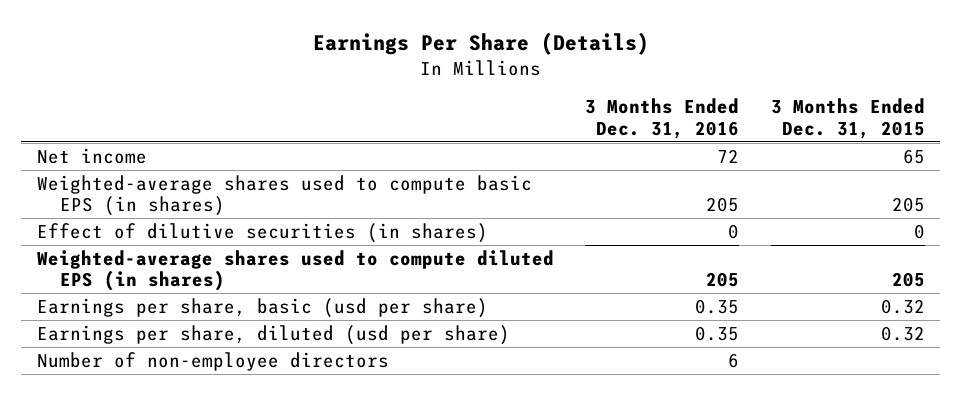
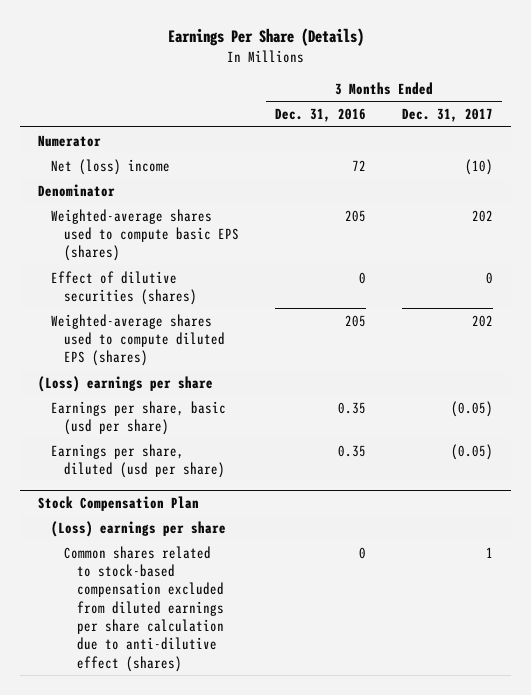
- | 3 Months Ended Dec. 31, 2016 | 3 Months Ended Dec. 31, 2015
+ | 3 Months Ended Dec. 31, 2016 | 3 Months Ended Dec. 31, 2017
- Net income | 72 | 65
- Weighted-average shares used to compute basic EPS (in shares) | 205 | 205
- Effect of dilutive securities (in shares) | 0 | 0
- Weighted-average shares used to compute diluted EPS (in shares) | 205 | 205
+ Numerator
+ Net (loss) income | 72 | (10)
+ Denominator
+ Weighted-average shares used to compute basic EPS (shares) | 205 | 202
+ Effect of dilutive securities (shares) | 0 | 0
+ Weighted-average shares used to compute diluted EPS (shares) | 205 | 202
+ (Loss) earnings per share
- Number of non-employee directors | 6 |
+ Stock Compensation Plan
+ (Loss) earnings per share
+ Common shares related to stock-based compensation excluded from diluted earnings per share calculation due to anti-dilutive effect (shares) | 0 | 1

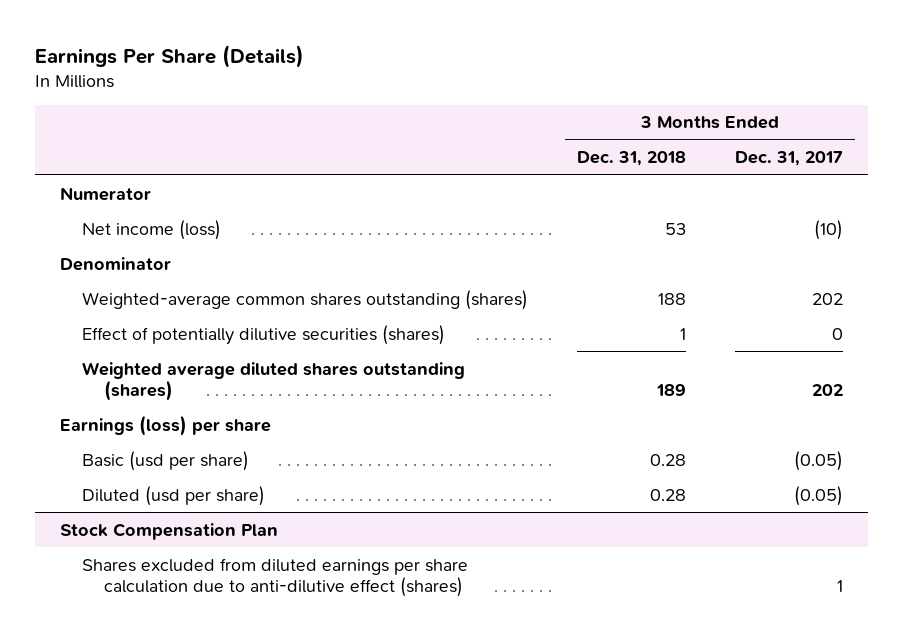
- | 3 Months Ended Dec. 31, 2016 | 3 Months Ended Dec. 31, 2017
+ | 3 Months Ended Dec. 31, 2018 | 3 Months Ended Dec. 31, 2017
- Net (loss) income | 72 | (10)
+ Net income (loss) | 53 | (10)
- Weighted-average shares used to compute basic EPS (shares) | 205 | 202
- Effect of dilutive securities (shares) | 0 | 0
- Weighted-average shares used to compute diluted EPS (shares) | 205 | 202
- (Loss) earnings per share
- Earnings per share, basic (usd per share) | 0.35 | (0.05)
- Earnings per share, diluted (usd per share) | 0.35 | (0.05)
+ Weighted-average common shares outstanding (shares) | 188 | 202
+ Effect of potentially dilutive securities (shares) | 1 | 0
+ Weighted average diluted shares outstanding (shares) | 189 | 202
+ Earnings (loss) per share
+ Basic (usd per share) | 0.28 | (0.05)
+ Diluted (usd per share) | 0.28 | (0.05)
@ Stock Compensation Plan
- (Loss) earnings per share
- Common shares related to stock-based compensation excluded from diluted earnings per share calculation due to anti-dilutive effect (shares) | 0 | 1
+ Shares excluded from diluted earnings per share calculation due to anti-dilutive effect (shares) | | 1

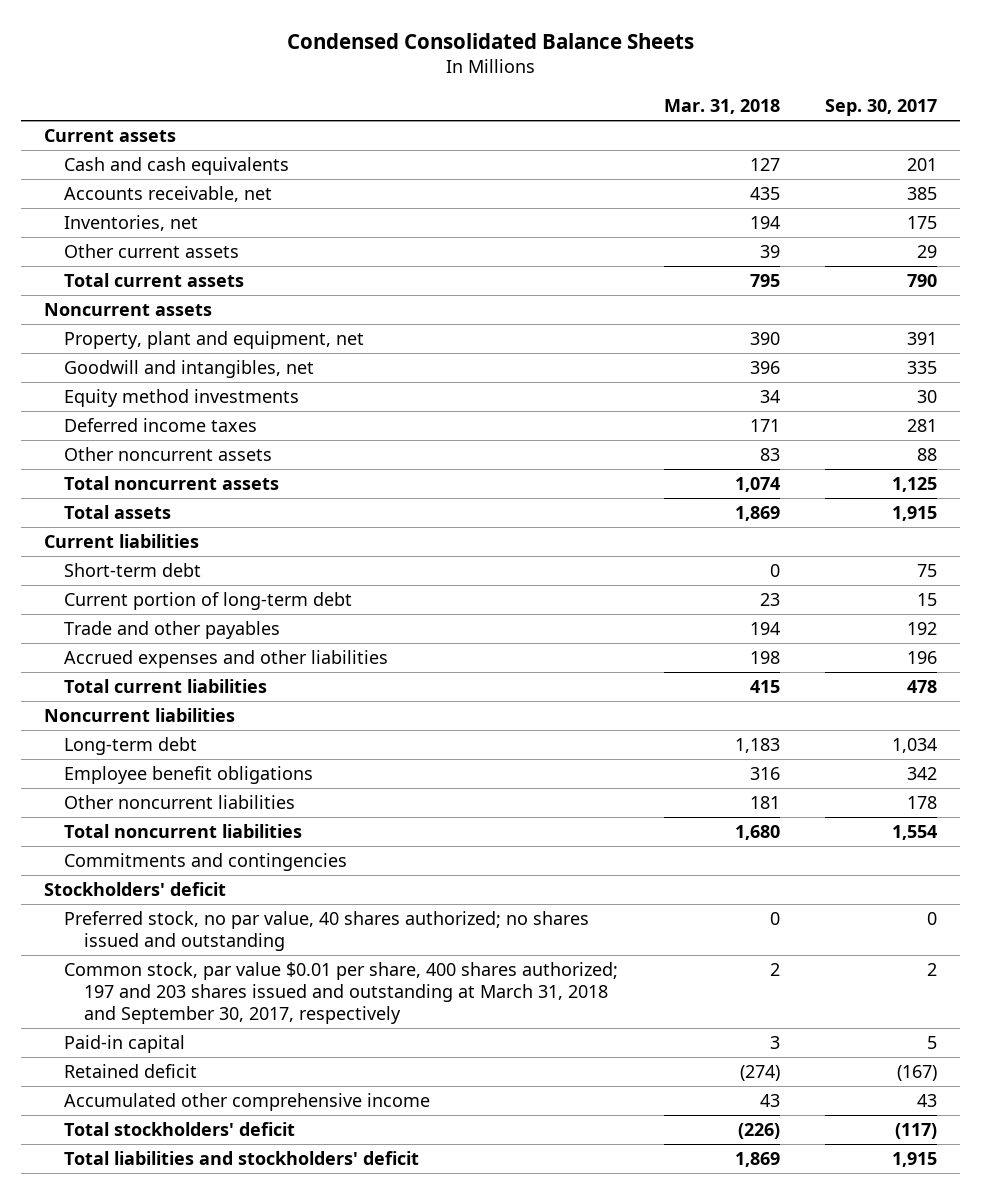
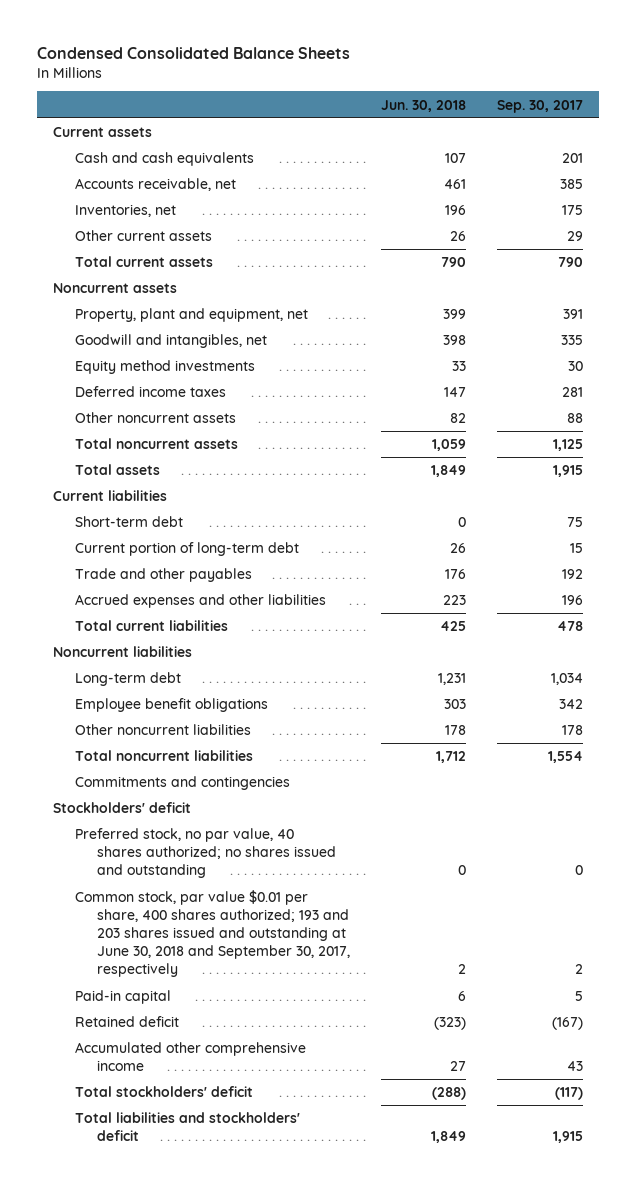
- | Mar. 31, 2018 | Sep. 30, 2017
+ | Jun. 30, 2018 | Sep. 30, 2017
- Common stock, par value $0.01 per share, 400 shares authorized; 197 and 203 shares issued and outstanding at March 31, 2018 and September 30, 2017, respectively | 2 | 2
+ Common stock, par value $0.01 per share, 400 shares authorized; 193 and 203 shares issued and outstanding at June 30, 2018 and September 30, 2017, respectively | 2 | 2

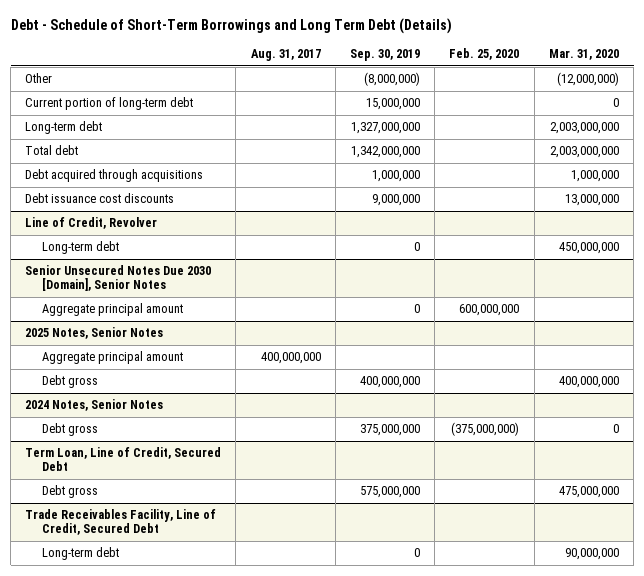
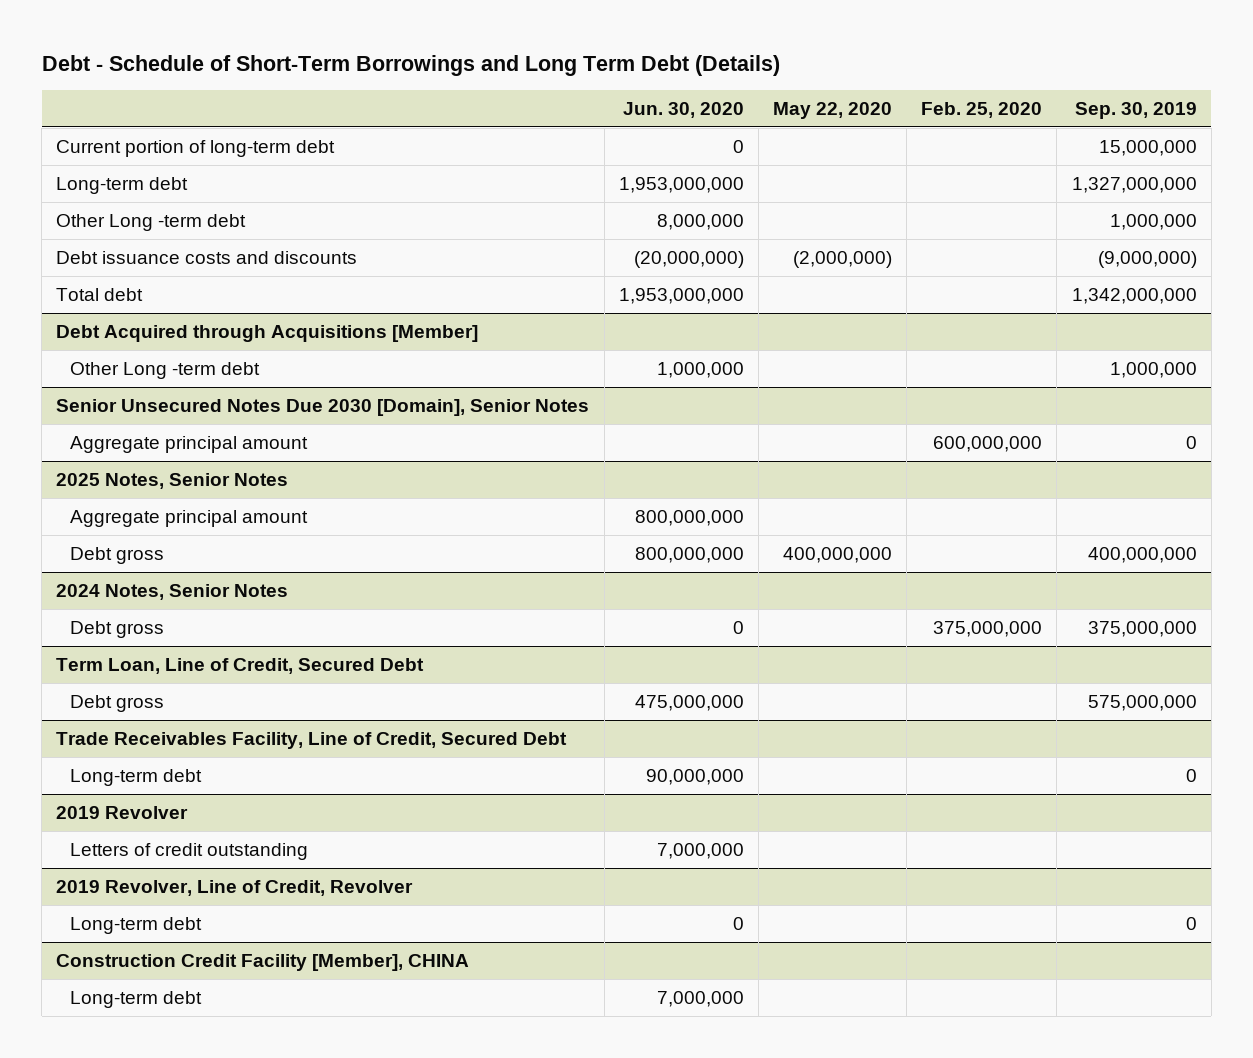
- | Aug. 31, 2017 | Sep. 30, 2019 | Feb. 25, 2020 | Mar. 31, 2020
+ | Jun. 30, 2020 | May 22, 2020 | Feb. 25, 2020 | Sep. 30, 2019
- Other | | (8,000,000) | | (12,000,000)
+ Other Long -term debt | 8,000,000 | | | 1,000,000
+ Debt issuance costs and discounts | (20,000,000) | (2,000,000) | | (9,000,000)
- Debt acquired through acquisitions | | 1,000,000 | | 1,000,000
- Debt issuance cost discounts | | 9,000,000 | | 13,000,000
- Line of Credit, Revolver
- Long-term debt | | 0 | | 450,000,000
+ Debt Acquired through Acquisitions [Member]
+ Other Long -term debt | 1,000,000 | | | 1,000,000
@ 2024 Notes, Senior Notes
- Debt gross | | 375,000,000 | (375,000,000) | 0
+ Debt gross | 0 | | 375,000,000 | 375,000,000
+ 2019 Revolver
+ Letters of credit outstanding | 7,000,000 | | |
+ 2019 Revolver, Line of Credit, Revolver
+ Long-term debt | 0 | | | 0
+ Construction Credit Facility [Member], CHINA
+ Long-term debt | 7,000,000 | | |

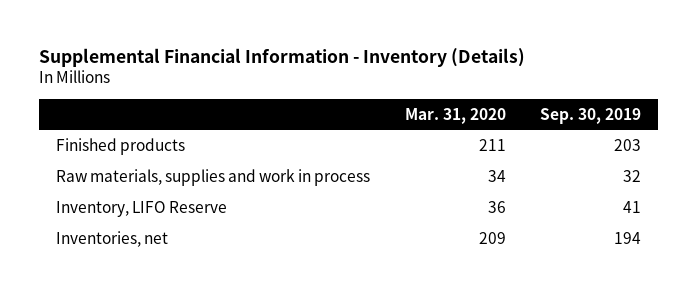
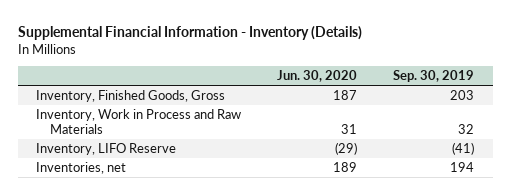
- | Mar. 31, 2020 | Sep. 30, 2019
+ | Jun. 30, 2020 | Sep. 30, 2019
- Finished products | 211 | 203
- Raw materials, supplies and work in process | 34 | 32
- Inventory, LIFO Reserve | 36 | 41
+ Inventory, Finished Goods, Gross | 187 | 203
+ Inventory, Work in Process and Raw Materials | 31 | 32
+ Inventory, LIFO Reserve | (29) | (41)

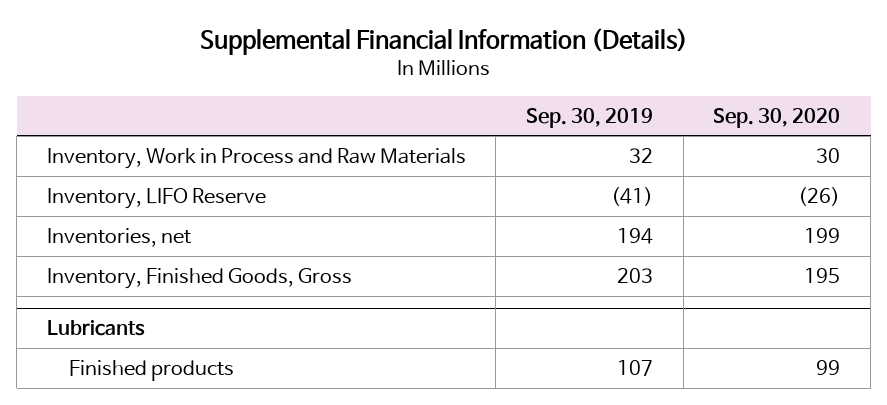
- Supplemental Financial Information - Inventory (Details)
+ Supplemental Financial Information (Details)
- | Jun. 30, 2020 | Sep. 30, 2019
+ | Sep. 30, 2019 | Sep. 30, 2020
moved down: Inventory, Finished Goods, Gross | 203 | 195
+ Lubricants
+ Finished products | 107 | 99

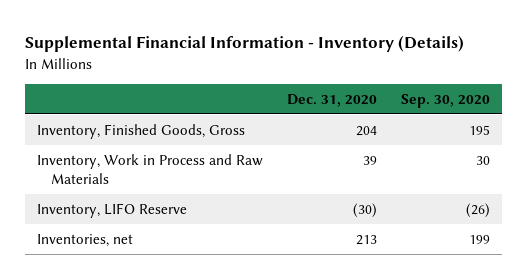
- Supplemental Financial Information (Details)
+ Supplemental Financial Information - Inventory (Details)
- | Sep. 30, 2019 | Sep. 30, 2020
+ | Dec. 31, 2020 | Sep. 30, 2020
moved up: Inventory, Finished Goods, Gross | 204 | 195
- Lubricants
- Finished products | 107 | 99

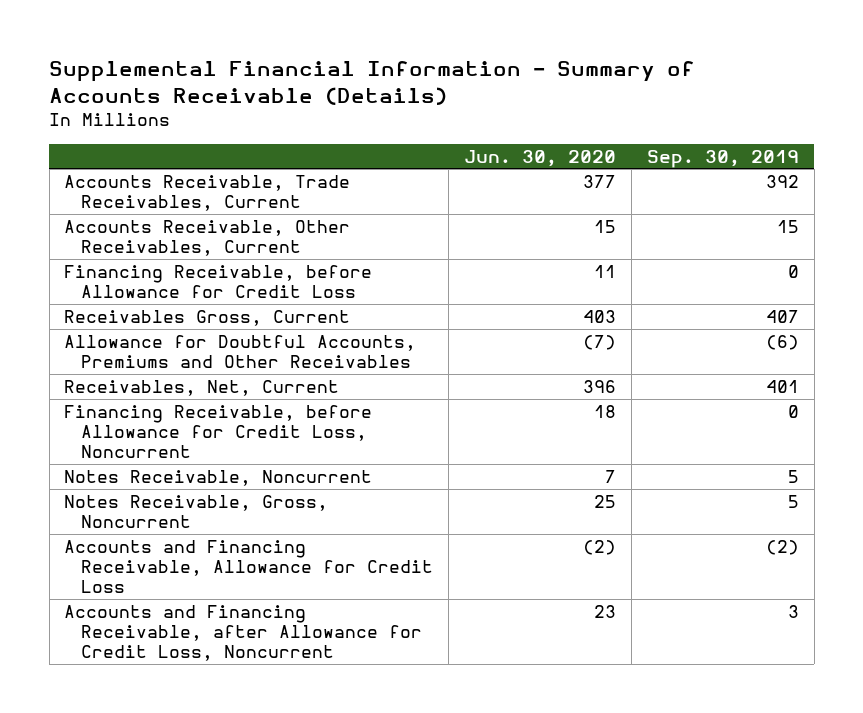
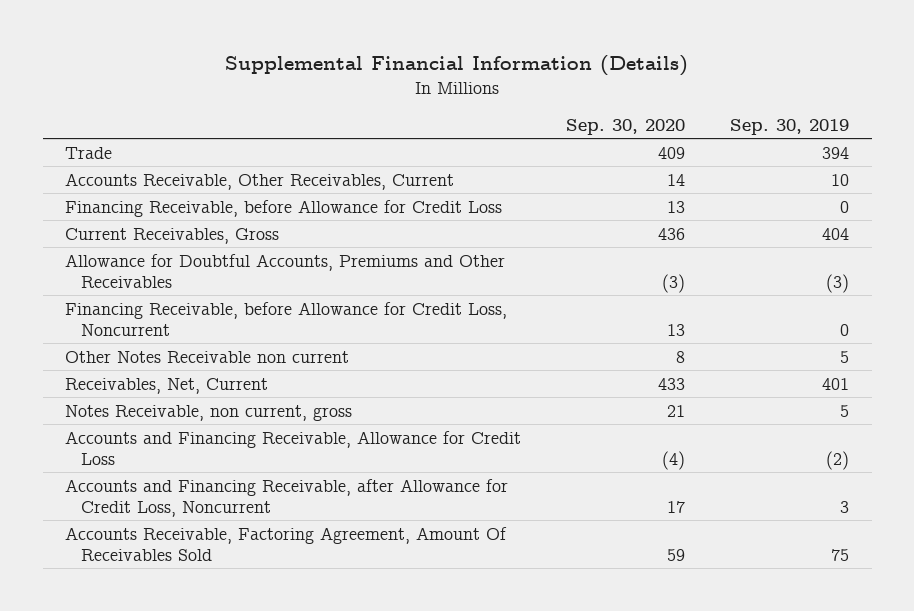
- Supplemental Financial Information - Summary of Accounts Receivable (Details)
+ Supplemental Financial Information (Details)
- | Jun. 30, 2020 | Sep. 30, 2019
+ | Sep. 30, 2020 | Sep. 30, 2019
- Accounts Receivable, Trade Receivables, Current | 377 | 392
- Accounts Receivable, Other Receivables, Current | 15 | 15
+ Trade | 409 | 394
+ Accounts Receivable, Other Receivables, Current | 14 | 10
- Receivables Gross, Current | 403 | 407
- Allowance for Doubtful Accounts, Premiums and Other Receivables | (7) | (6)
+ Current Receivables, Gross | 436 | 404
+ Allowance for Doubtful Accounts, Premiums and Other Receivables | (3) | (3)
- Notes Receivable, Noncurrent | 7 | 5
- Notes Receivable, Gross, Noncurrent | 25 | 5
+ Other Notes Receivable non current | 8 | 5
moved down: Receivables, Net, Current | 433 | 401
+ Notes Receivable, non current, gross | 21 | 5
+ Accounts Receivable, Factoring Agreement, Amount Of Receivables Sold | 59 | 75

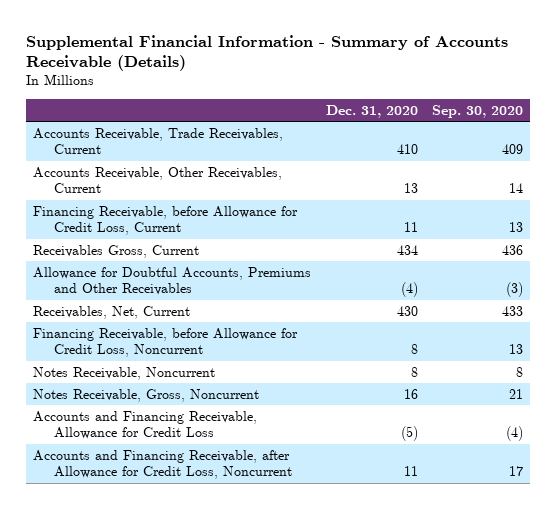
- Supplemental Financial Information (Details)
+ Supplemental Financial Information - Summary of Accounts Receivable (Details)
- | Sep. 30, 2020 | Sep. 30, 2019
+ | Dec. 31, 2020 | Sep. 30, 2020
- Trade | 409 | 394
+ Accounts Receivable, Trade Receivables, Current | 410 | 409
- Financing Receivable, before Allowance for Credit Loss | 13 | 0
- Current Receivables, Gross | 436 | 404
+ Financing Receivable, before Allowance for Credit Loss, Current | 11 | 13
+ Receivables Gross, Current | 434 | 436
- Other Notes Receivable non current | 8 | 5
- Notes Receivable, non current, gross | 21 | 5
moved down: Financing Receivable, before Allowance for Credit Loss, Noncurrent | 8 | 13
+ Notes Receivable, Noncurrent | 8 | 8
+ Notes Receivable, Gross, Noncurrent | 16 | 21
- Accounts Receivable, Factoring Agreement, Amount Of Receivables Sold | 59 | 75

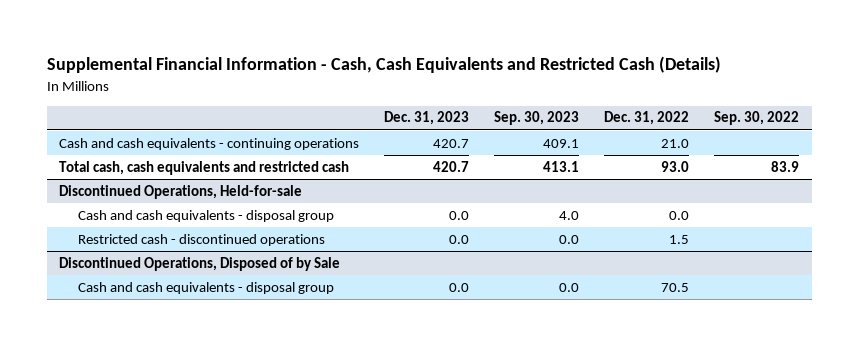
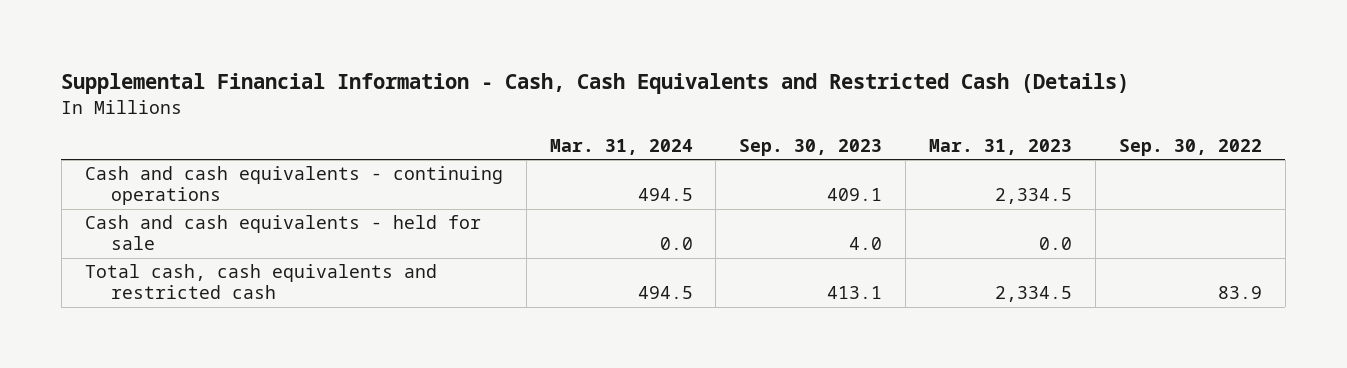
- | Dec. 31, 2023 | Sep. 30, 2023 | Dec. 31, 2022 | Sep. 30, 2022
+ | Mar. 31, 2024 | Sep. 30, 2023 | Mar. 31, 2023 | Sep. 30, 2022
+ Cash and cash equivalents - held for sale | 0.0 | 4.0 | 0.0 |
- Discontinued Operations, Held-for-sale
- Cash and cash equivalents - disposal group | 0.0 | 4.0 | 0.0 |
- Restricted cash - discontinued operations | 0.0 | 0.0 | 1.5 |
- Discontinued Operations, Disposed of by Sale
- Cash and cash equivalents - disposal group | 0.0 | 0.0 | 70.5 |

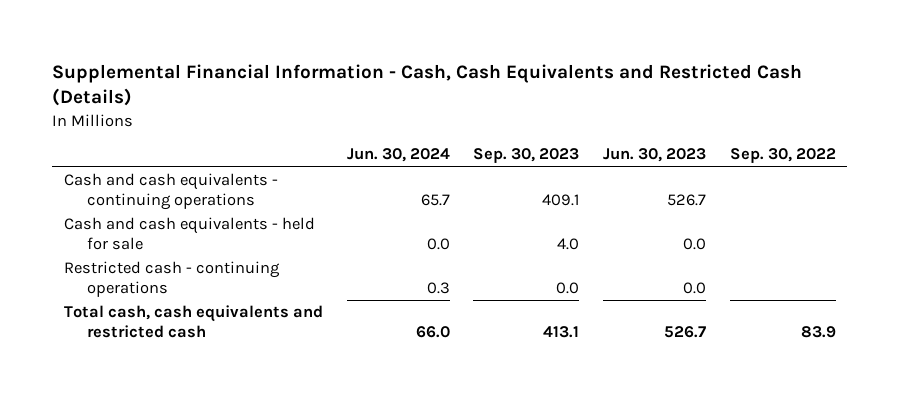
- | Mar. 31, 2024 | Sep. 30, 2023 | Mar. 31, 2023 | Sep. 30, 2022
+ | Jun. 30, 2024 | Sep. 30, 2023 | Jun. 30, 2023 | Sep. 30, 2022
+ Restricted cash - continuing operations | 0.3 | 0.0 | 0.0 |

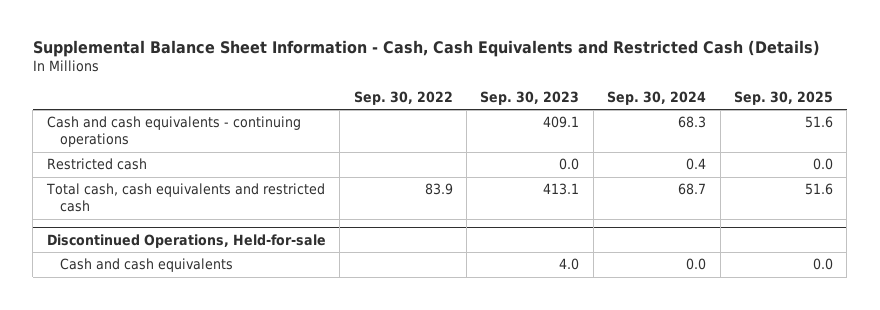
- Supplemental Financial Information - Cash, Cash Equivalents and Restricted Cash (Details)
+ Supplemental Balance Sheet Information - Cash, Cash Equivalents and Restricted Cash (Details)
- | Jun. 30, 2024 | Sep. 30, 2023 | Jun. 30, 2023 | Sep. 30, 2022
+ | Sep. 30, 2022 | Sep. 30, 2023 | Sep. 30, 2024 | Sep. 30, 2025
- Cash and cash equivalents - held for sale | 0.0 | 4.0 | 0.0 |
- Restricted cash - continuing operations | 0.3 | 0.0 | 0.0 |
+ Restricted cash | | 0.0 | 0.4 | 0.0
+ Discontinued Operations, Held-for-sale
+ Cash and cash equivalents | | 4.0 | 0.0 | 0.0

